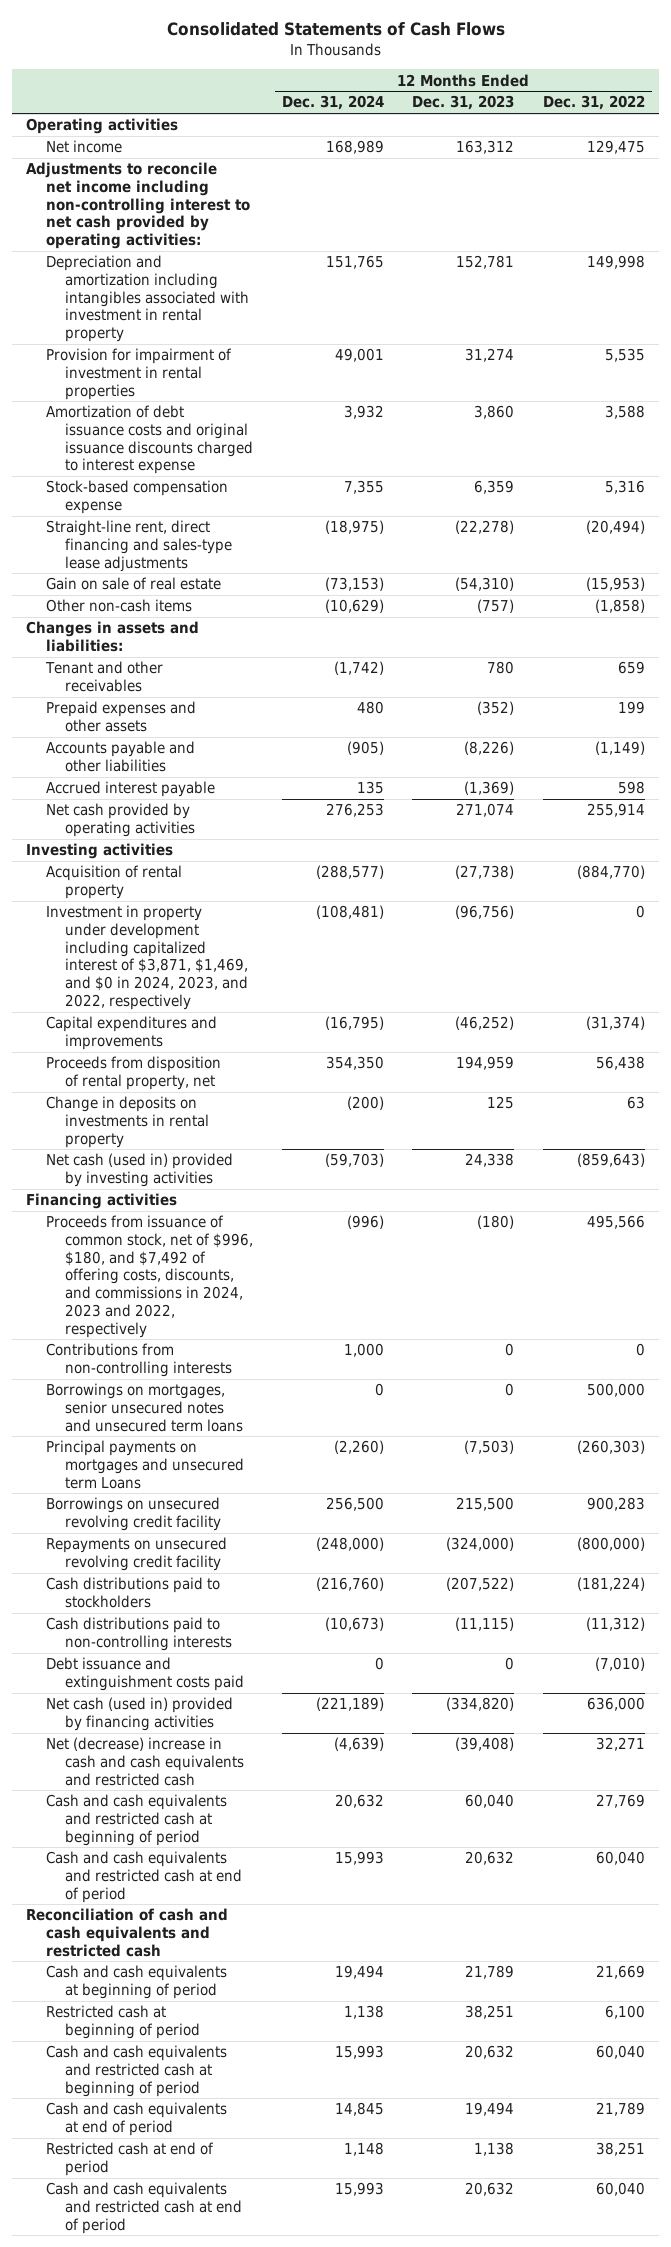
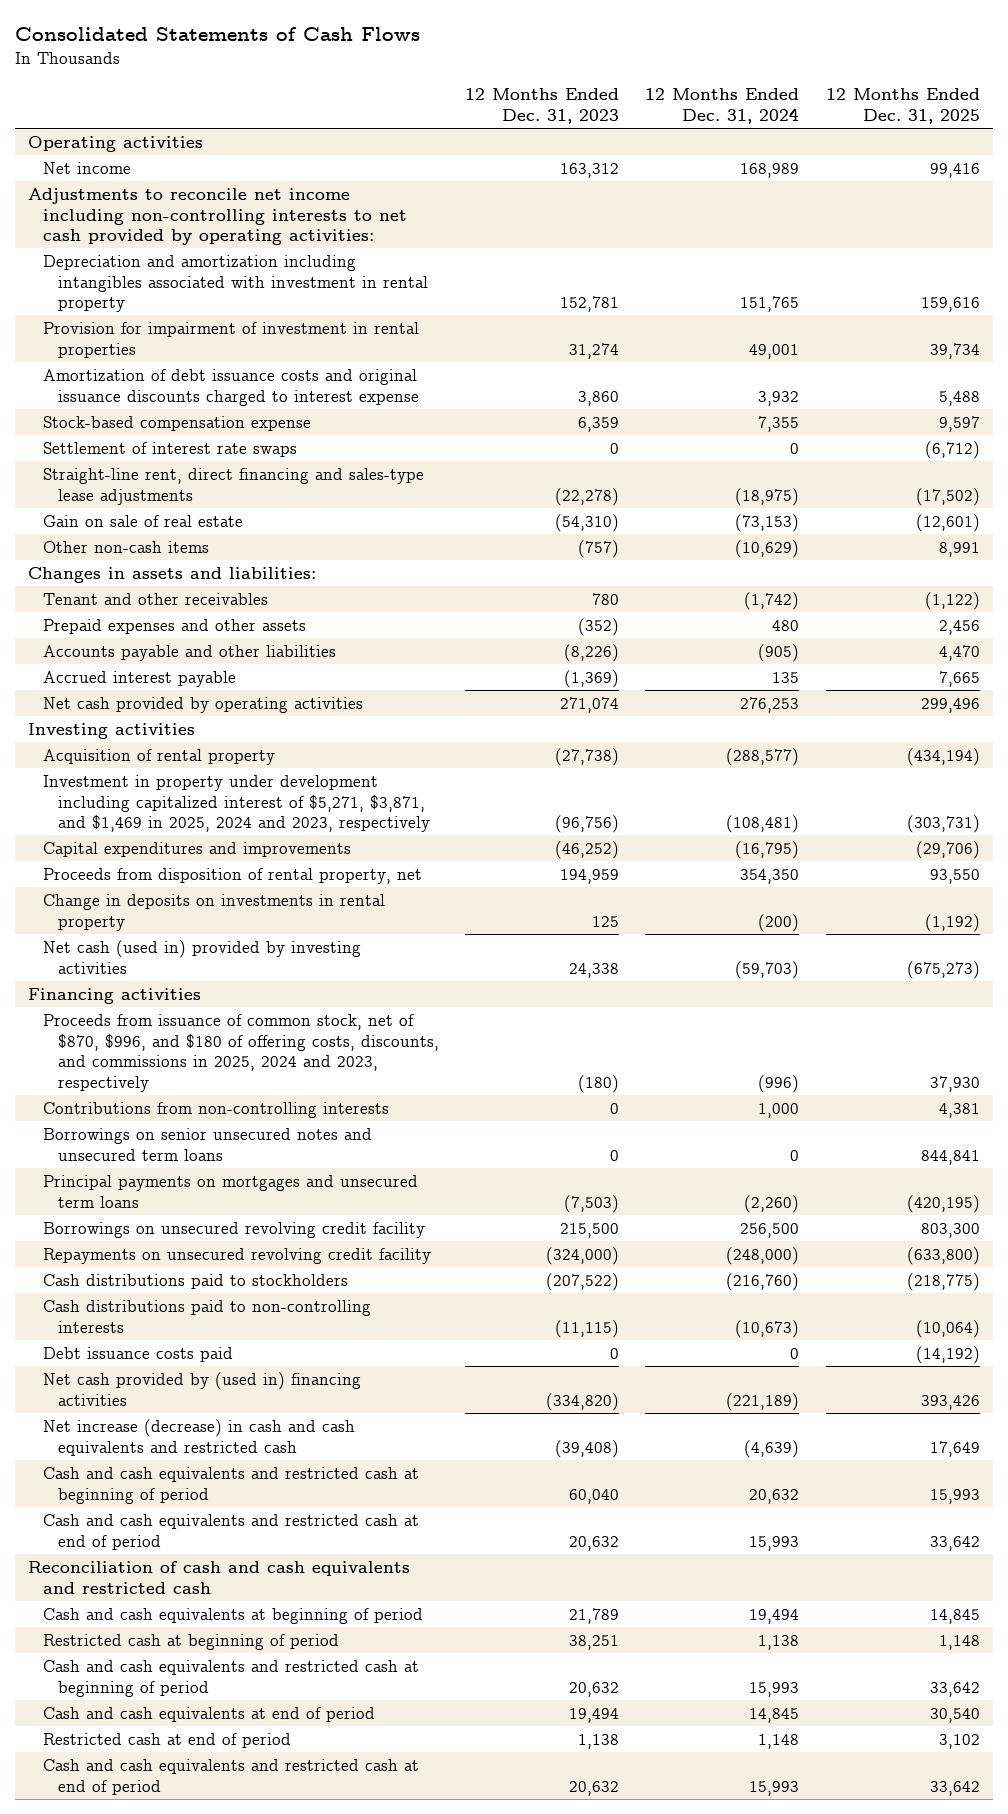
- | 12 Months Ended Dec. 31, 2024 | 12 Months Ended Dec. 31, 2023 | 12 Months Ended Dec. 31, 2022
+ | 12 Months Ended Dec. 31, 2023 | 12 Months Ended Dec. 31, 2024 | 12 Months Ended Dec. 31, 2025
- Adjustments to reconcile net income including non-controlling interest to net cash provided by operating activities:
+ Adjustments to reconcile net income including non-controlling interests to net cash provided by operating activities:
+ Settlement of interest rate swaps | 0 | 0 | (6,712)
- Investment in property under development including capitalized interest of $3,871, $1,469, and $0 in 2024, 2023, and 2022, respectively | (108,481) | (96,756) | 0
+ Investment in property under development including capitalized interest of $5,271, $3,871, and $1,469 in 2025, 2024 and 2023, respectively | (96,756) | (108,481) | (303,731)
- Proceeds from issuance of common stock, net of $996, $180, and $7,492 of offering costs, discounts, and commissions in 2024, 2023 and 2022, respectively | (996) | (180) | 495,566
+ Proceeds from issuance of common stock, net of $870, $996, and $180 of offering costs, discounts, and commissions in 2025, 2024 and 2023, respectively | (180) | (996) | 37,930
- Borrowings on mortgages, senior unsecured notes and unsecured term loans | 0 | 0 | 500,000
- Principal payments on mortgages and unsecured term Loans | (2,260) | (7,503) | (260,303)
+ Borrowings on senior unsecured notes and unsecured term loans | 0 | 0 | 844,841
+ Principal payments on mortgages and unsecured term loans | (7,503) | (2,260) | (420,195)
- Debt issuance and extinguishment costs paid | 0 | 0 | (7,010)
- Net cash (used in) provided by financing activities | (221,189) | (334,820) | 636,000
- Net (decrease) increase in cash and cash equivalents and restricted cash | (4,639) | (39,408) | 32,271
+ Debt issuance costs paid | 0 | 0 | (14,192)
+ Net cash provided by (used in) financing activities | (334,820) | (221,189) | 393,426
+ Net increase (decrease) in cash and cash equivalents and restricted cash | (39,408) | (4,639) | 17,649

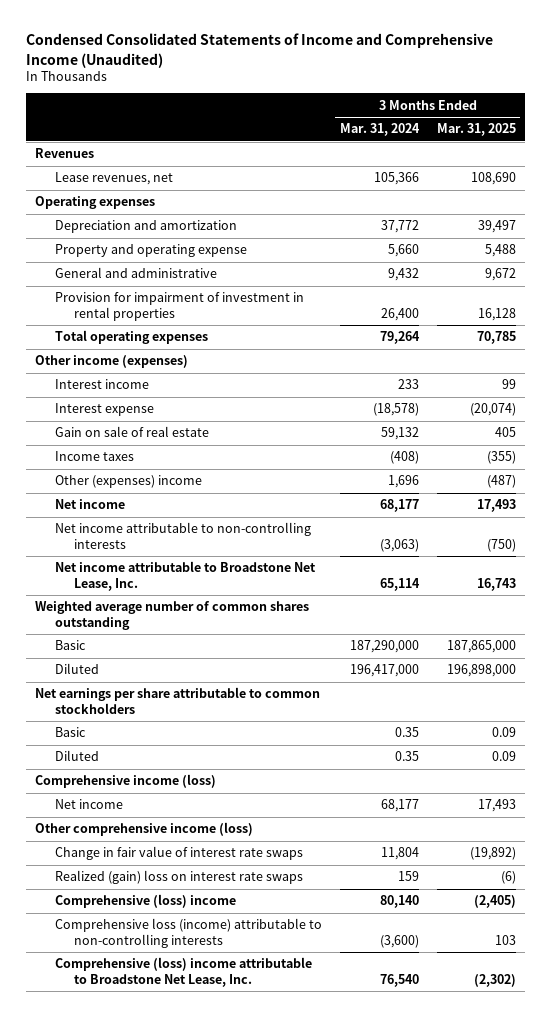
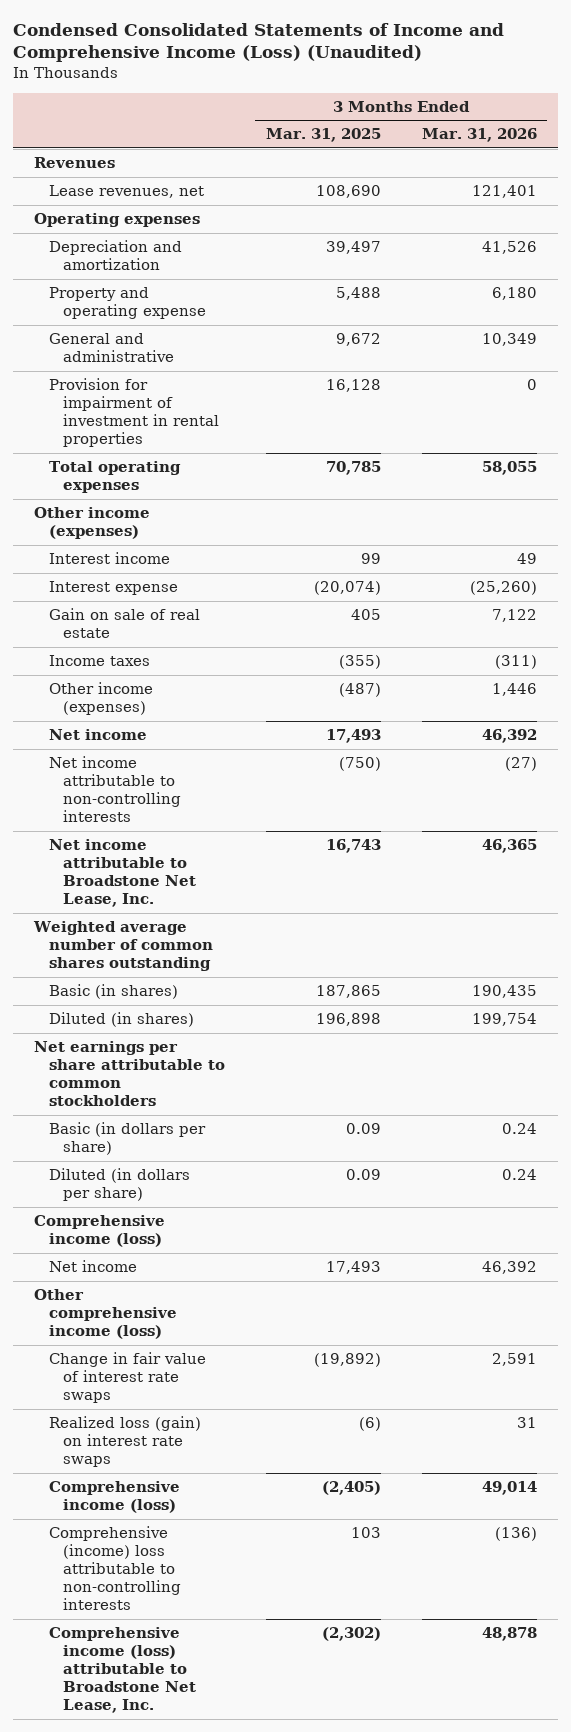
- Condensed Consolidated Statements of Income and Comprehensive Income (Unaudited)
+ Condensed Consolidated Statements of Income and Comprehensive Income (Loss) (Unaudited)
- | 3 Months Ended Mar. 31, 2024 | 3 Months Ended Mar. 31, 2025
+ | 3 Months Ended Mar. 31, 2025 | 3 Months Ended Mar. 31, 2026
- Other (expenses) income | 1,696 | (487)
+ Other income (expenses) | (487) | 1,446
- Basic | 187,290,000 | 187,865,000
- Diluted | 196,417,000 | 196,898,000
+ Basic (in shares) | 187,865 | 190,435
+ Diluted (in shares) | 196,898 | 199,754
- Basic | 0.35 | 0.09
- Diluted | 0.35 | 0.09
+ Basic (in dollars per share) | 0.09 | 0.24
+ Diluted (in dollars per share) | 0.09 | 0.24
- Realized (gain) loss on interest rate swaps | 159 | (6)
- Comprehensive (loss) income | 80,140 | (2,405)
- Comprehensive loss (income) attributable to non-controlling interests | (3,600) | 103
- Comprehensive (loss) income attributable to Broadstone Net Lease, Inc. | 76,540 | (2,302)
+ Realized loss (gain) on interest rate swaps | (6) | 31
+ Comprehensive income (loss) | (2,405) | 49,014
+ Comprehensive (income) loss attributable to non-controlling interests | 103 | (136)
+ Comprehensive income (loss) attributable to Broadstone Net Lease, Inc. | (2,302) | 48,878

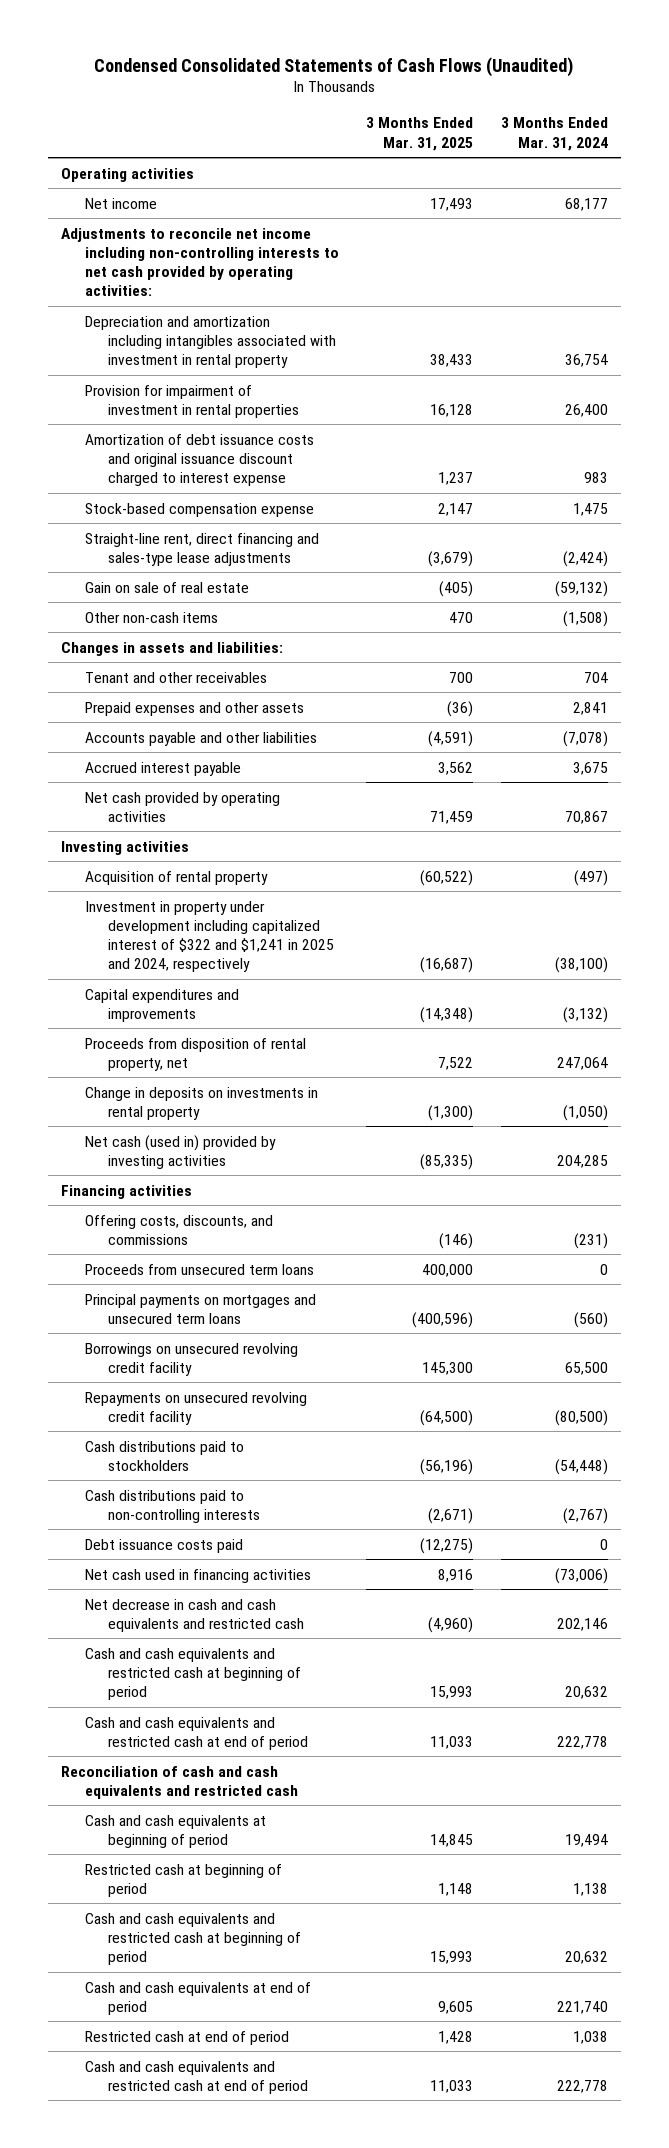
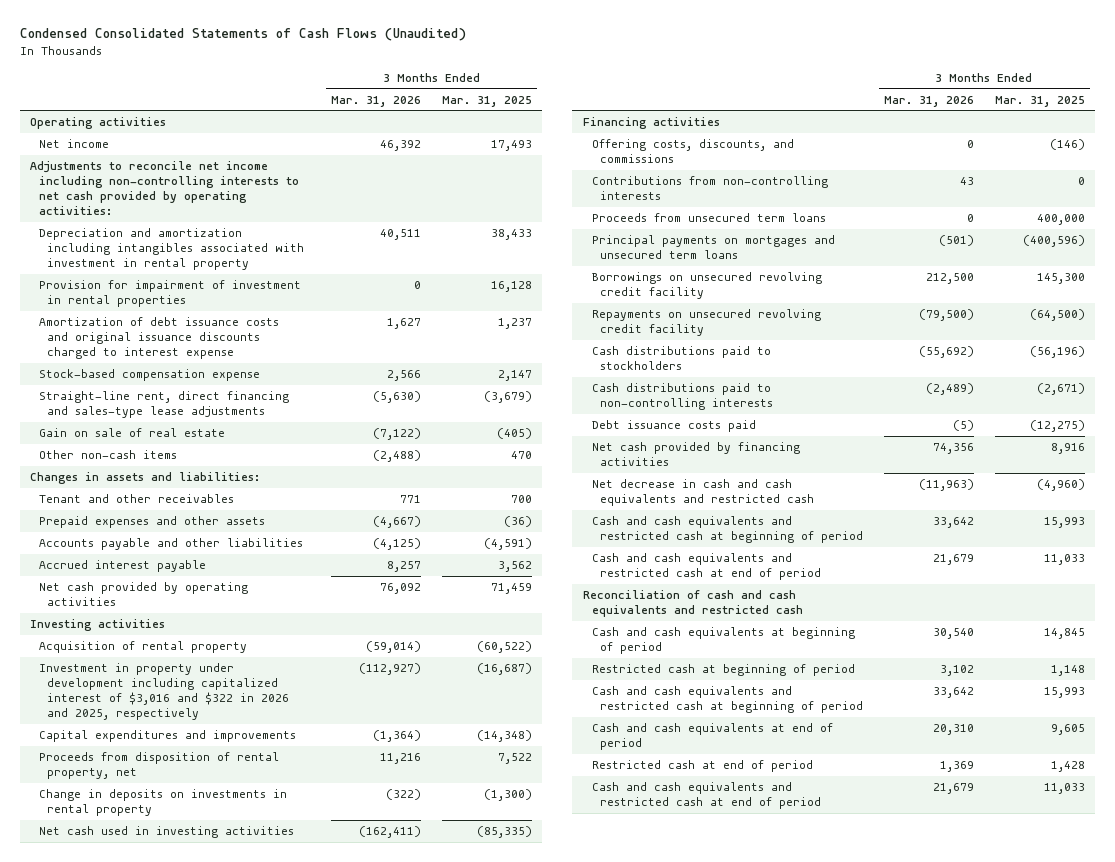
- | 3 Months Ended Mar. 31, 2025 | 3 Months Ended Mar. 31, 2024
+ | 3 Months Ended Mar. 31, 2026 | 3 Months Ended Mar. 31, 2025
- Amortization of debt issuance costs and original issuance discount charged to interest expense | 1,237 | 983
+ Amortization of debt issuance costs and original issuance discounts charged to interest expense | 1,627 | 1,237
- Investment in property under development including capitalized interest of $322 and $1,241 in 2025 and 2024, respectively | (16,687) | (38,100)
+ Investment in property under development including capitalized interest of $3,016 and $322 in 2026 and 2025, respectively | (112,927) | (16,687)
- Net cash (used in) provided by investing activities | (85,335) | 204,285
+ Net cash used in investing activities | (162,411) | (85,335)
+ Contributions from non-controlling interests | 43 | 0
- Net cash used in financing activities | 8,916 | (73,006)
+ Net cash provided by financing activities | 74,356 | 8,916

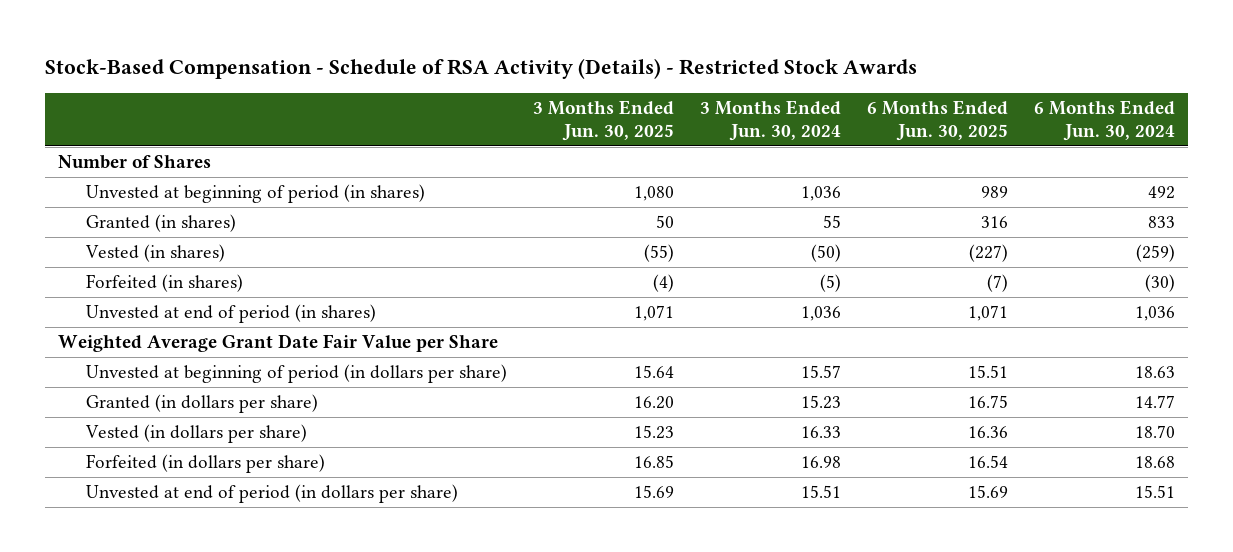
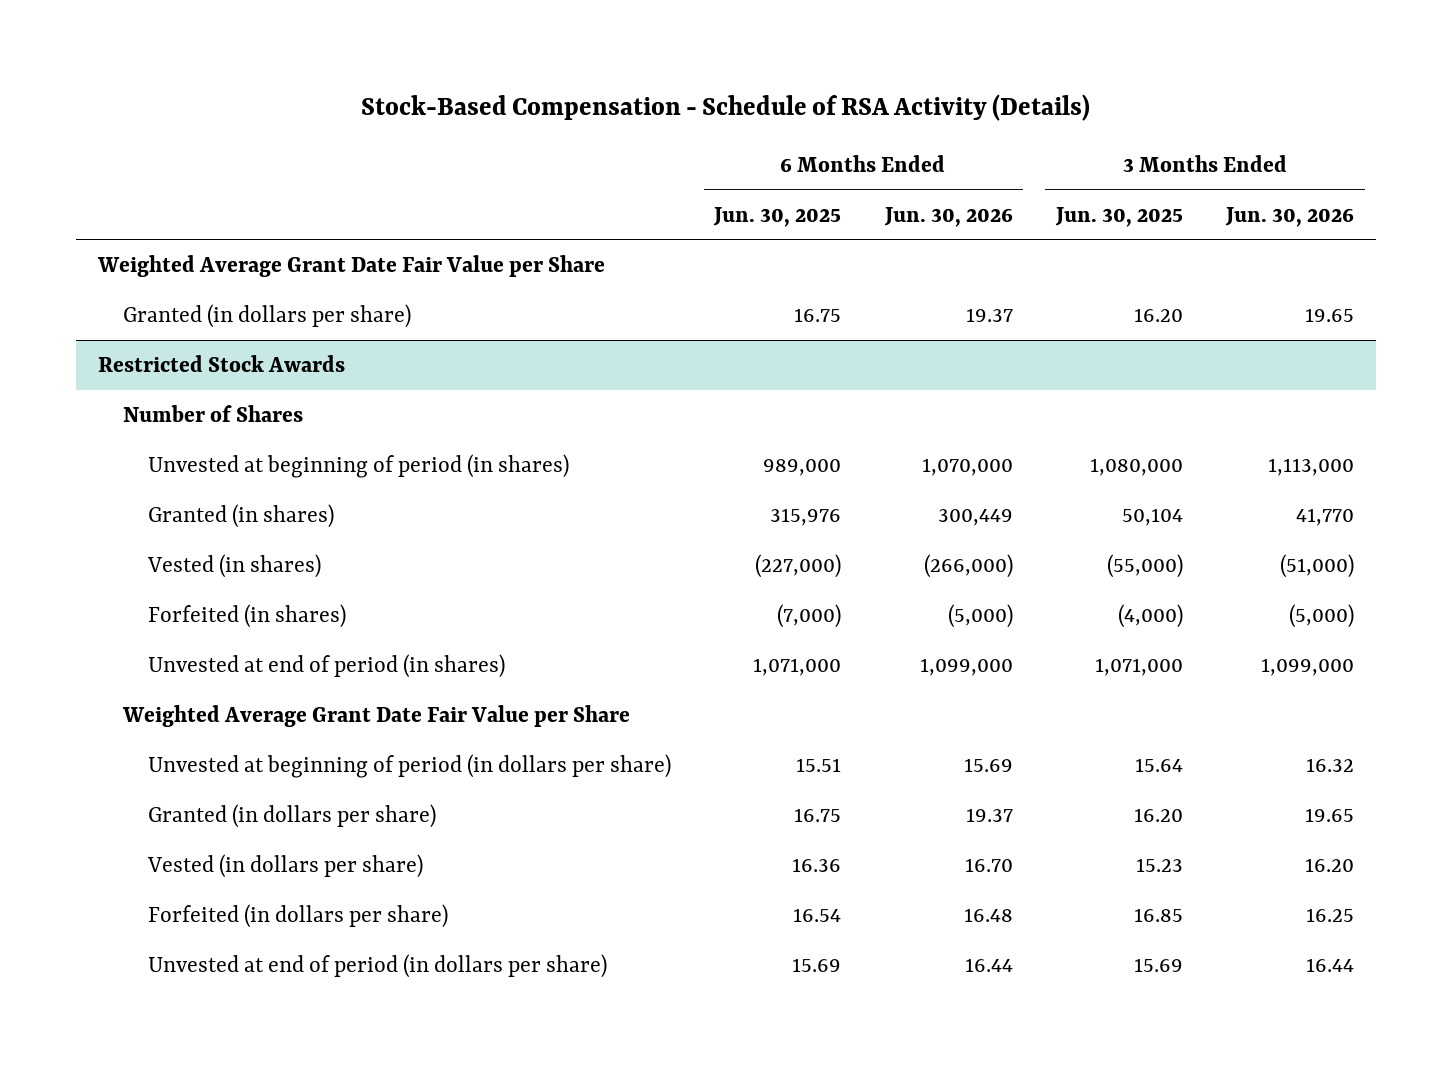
- Stock-Based Compensation - Schedule of RSA Activity (Details) - Restricted Stock Awards
+ Stock-Based Compensation - Schedule of RSA Activity (Details)
- | 3 Months Ended Jun. 30, 2025 | 3 Months Ended Jun. 30, 2024 | 6 Months Ended Jun. 30, 2025 | 6 Months Ended Jun. 30, 2024
+ | 6 Months Ended Jun. 30, 2025 | 6 Months Ended Jun. 30, 2026 | 3 Months Ended Jun. 30, 2025 | 3 Months Ended Jun. 30, 2026
+ Weighted Average Grant Date Fair Value per Share
+ Granted (in dollars per share) | 16.75 | 19.37 | 16.20 | 19.65
+ Restricted Stock Awards
- Unvested at beginning of period (in shares) | 1,080 | 1,036 | 989 | 492
- Granted (in shares) | 50 | 55 | 316 | 833
- Vested (in shares) | (55) | (50) | (227) | (259)
- Forfeited (in shares) | (4) | (5) | (7) | (30)
- Unvested at end of period (in shares) | 1,071 | 1,036 | 1,071 | 1,036
+ Unvested at beginning of period (in shares) | 989,000 | 1,070,000 | 1,080,000 | 1,113,000
+ Granted (in shares) | 315,976 | 300,449 | 50,104 | 41,770
+ Vested (in shares) | (227,000) | (266,000) | (55,000) | (51,000)
+ Forfeited (in shares) | (7,000) | (5,000) | (4,000) | (5,000)
+ Unvested at end of period (in shares) | 1,071,000 | 1,099,000 | 1,071,000 | 1,099,000

